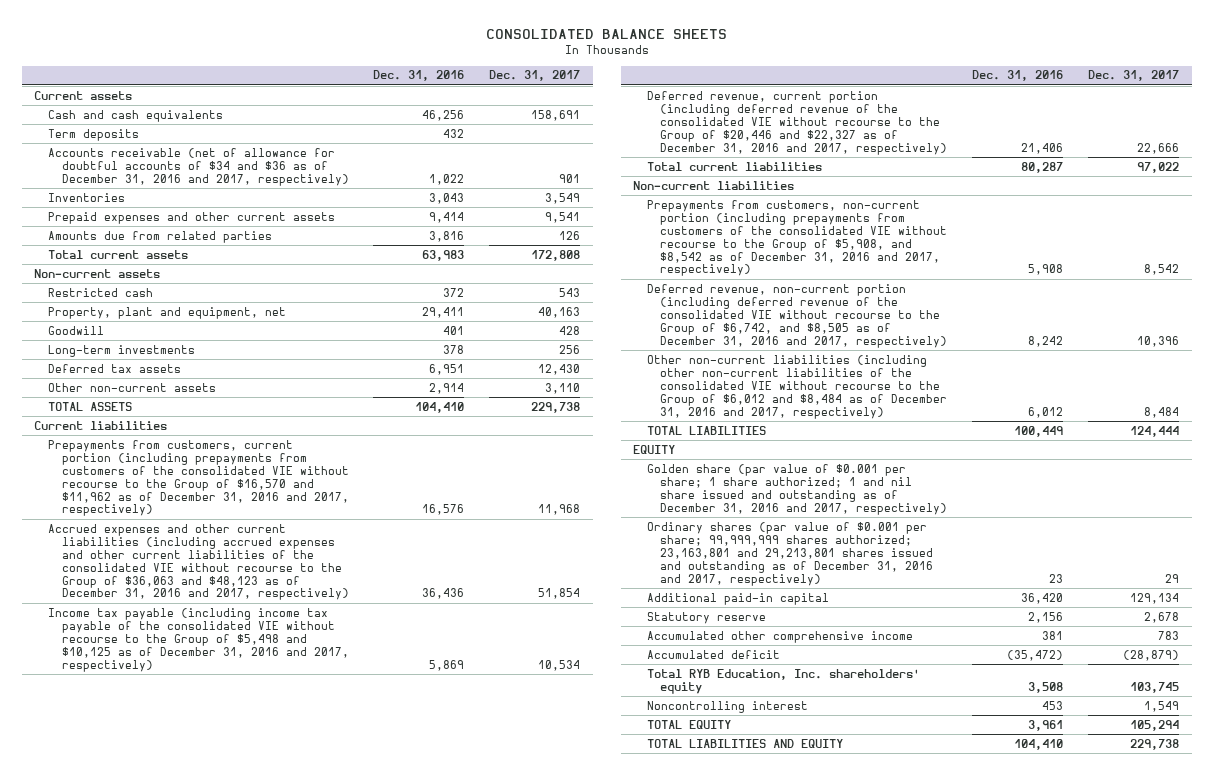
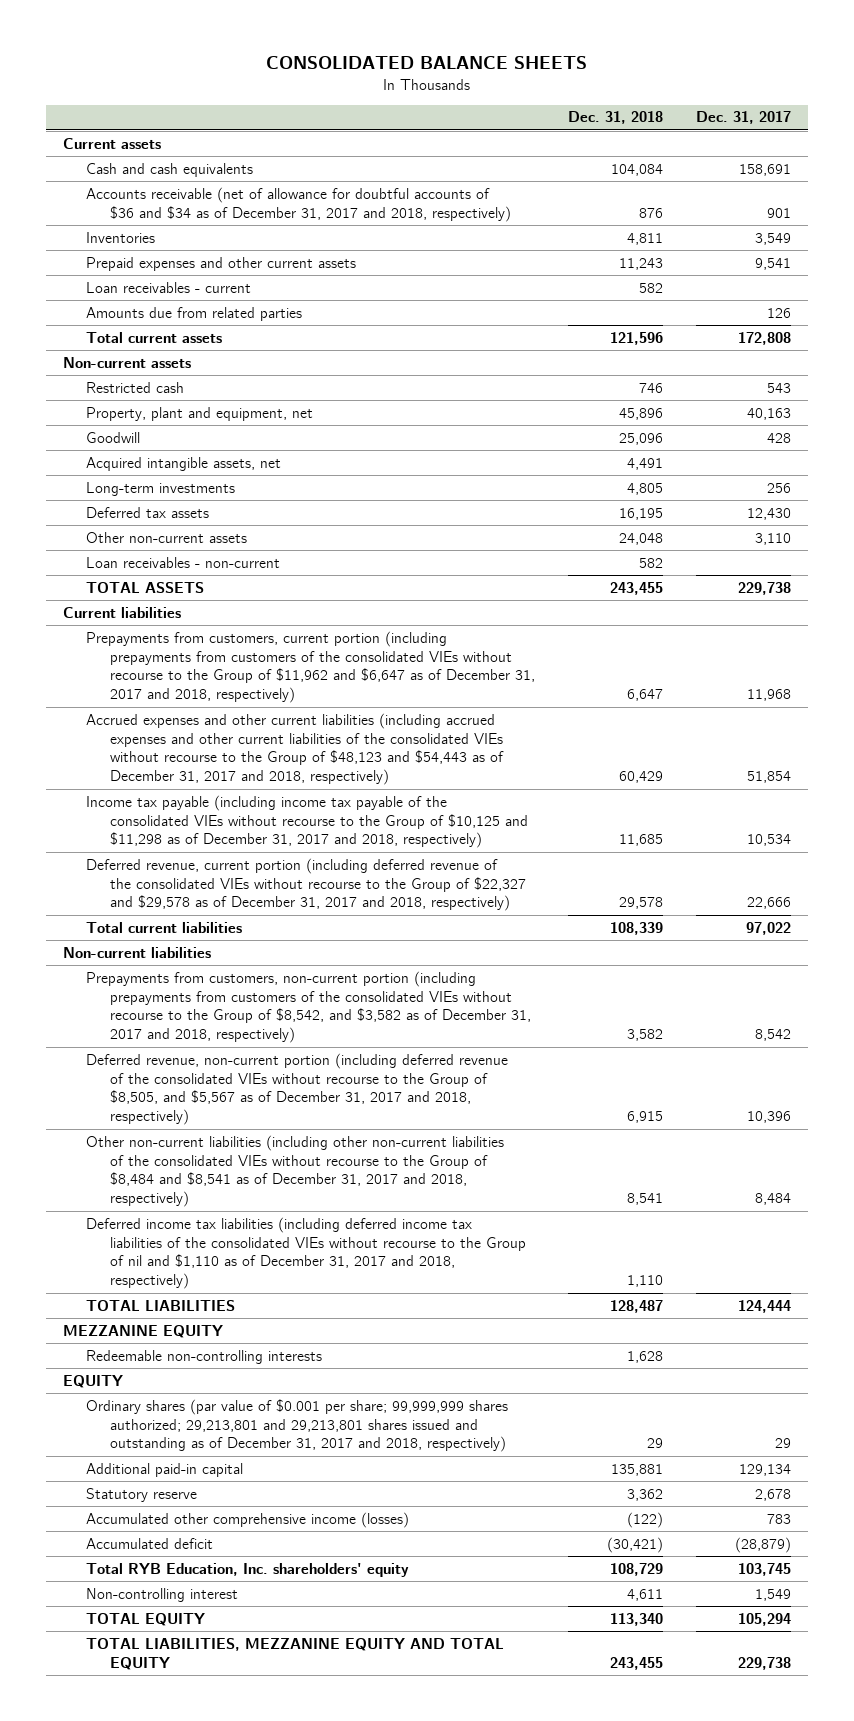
- | Dec. 31, 2016 | Dec. 31, 2017
+ | Dec. 31, 2018 | Dec. 31, 2017
- Term deposits | 432 |
- Accounts receivable (net of allowance for doubtful accounts of $34 and $36 as of December 31, 2016 and 2017, respectively) | 1,022 | 901
+ Accounts receivable (net of allowance for doubtful accounts of $36 and $34 as of December 31, 2017 and 2018, respectively) | 876 | 901
+ Loan receivables - current | 582 |
+ Acquired intangible assets, net | 4,491 |
+ Loan receivables - non-current | 582 |
- Prepayments from customers, current portion (including prepayments from customers of the consolidated VIE without recourse to the Group of $16,570 and $11,962 as of December 31, 2016 and 2017, respectively) | 16,576 | 11,968
- Accrued expenses and other current liabilities (including accrued expenses and other current liabilities of the consolidated VIE without recourse to the Group of $36,063 and $48,123 as of December 31, 2016 and 2017, respectively) | 36,436 | 51,854
- Income tax payable (including income tax payable of the consolidated VIE without recourse to the Group of $5,498 and $10,125 as of December 31, 2016 and 2017, respectively) | 5,869 | 10,534
- Deferred revenue, current portion (including deferred revenue of the consolidated VIE without recourse to the Group of $20,446 and $22,327 as of December 31, 2016 and 2017, respectively) | 21,406 | 22,666
+ Prepayments from customers, current portion (including prepayments from customers of the consolidated VIEs without recourse to the Group of $11,962 and $6,647 as of December 31, 2017 and 2018, respectively) | 6,647 | 11,968
+ Accrued expenses and other current liabilities (including accrued expenses and other current liabilities of the consolidated VIEs without recourse to the Group of $48,123 and $54,443 as of December 31, 2017 and 2018, respectively) | 60,429 | 51,854
+ Income tax payable (including income tax payable of the consolidated VIEs without recourse to the Group of $10,125 and $11,298 as of December 31, 2017 and 2018, respectively) | 11,685 | 10,534
+ Deferred revenue, current portion (including deferred revenue of the consolidated VIEs without recourse to the Group of $22,327 and $29,578 as of December 31, 2017 and 2018, respectively) | 29,578 | 22,666
- Prepayments from customers, non-current portion (including prepayments from customers of the consolidated VIE without recourse to the Group of $5,908, and $8,542 as of December 31, 2016 and 2017, respectively) | 5,908 | 8,542
- Deferred revenue, non-current portion (including deferred revenue of the consolidated VIE without recourse to the Group of $6,742, and $8,505 as of December 31, 2016 and 2017, respectively) | 8,242 | 10,396
- Other non-current liabilities (including other non-current liabilities of the consolidated VIE without recourse to the Group of $6,012 and $8,484 as of December 31, 2016 and 2017, respectively) | 6,012 | 8,484
+ Prepayments from customers, non-current portion (including prepayments from customers of the consolidated VIEs without recourse to the Group of $8,542, and $3,582 as of December 31, 2017 and 2018, respectively) | 3,582 | 8,542
+ Deferred revenue, non-current portion (including deferred revenue of the consolidated VIEs without recourse to the Group of $8,505, and $5,567 as of December 31, 2017 and 2018, respectively) | 6,915 | 10,396
+ Other non-current liabilities (including other non-current liabilities of the consolidated VIEs without recourse to the Group of $8,484 and $8,541 as of December 31, 2017 and 2018, respectively) | 8,541 | 8,484
+ Deferred income tax liabilities (including deferred income tax liabilities of the consolidated VIEs without recourse to the Group of nil and $1,110 as of December 31, 2017 and 2018, respectively) | 1,110 |
+ MEZZANINE EQUITY
+ Redeemable non-controlling interests | 1,628 |
- Golden share (par value of $0.001 per share; 1 share authorized; 1 and nil share issued and outstanding as of December 31, 2016 and 2017, respectively)
- Ordinary shares (par value of $0.001 per share; 99,999,999 shares authorized; 23,163,801 and 29,213,801 shares issued and outstanding as of December 31, 2016 and 2017, respectively) | 23 | 29
+ Ordinary shares (par value of $0.001 per share; 99,999,999 shares authorized; 29,213,801 and 29,213,801 shares issued and outstanding as of December 31, 2017 and 2018, respectively) | 29 | 29
- Accumulated other comprehensive income | 381 | 783
+ Accumulated other comprehensive income (losses) | (122) | 783
- Noncontrolling interest | 453 | 1,549
+ Non-controlling interest | 4,611 | 1,549
- TOTAL LIABILITIES AND EQUITY | 104,410 | 229,738
+ TOTAL LIABILITIES, MEZZANINE EQUITY AND TOTAL EQUITY | 243,455 | 229,738

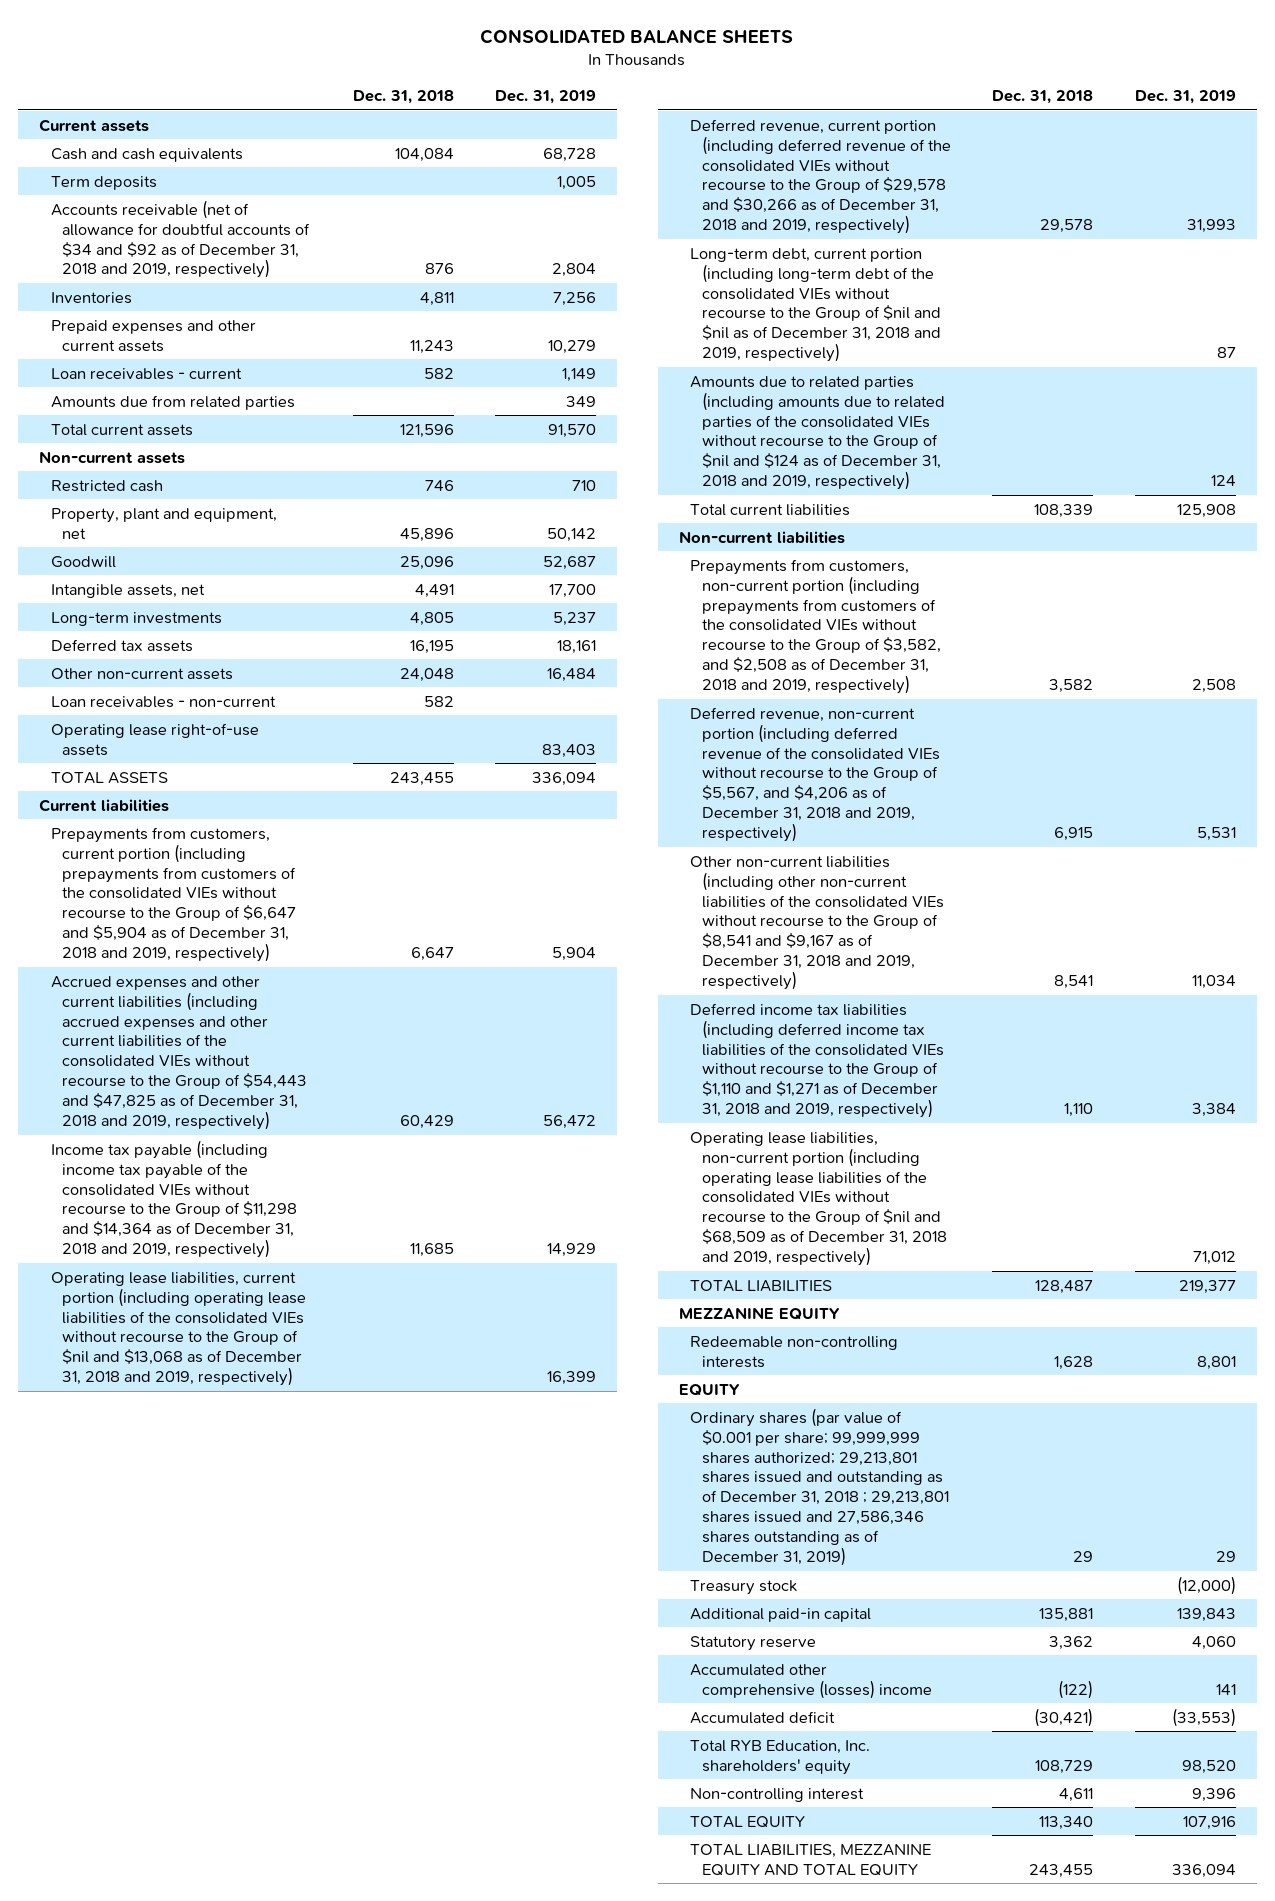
- | Dec. 31, 2018 | Dec. 31, 2017
+ | Dec. 31, 2018 | Dec. 31, 2019
- Accounts receivable (net of allowance for doubtful accounts of $36 and $34 as of December 31, 2017 and 2018, respectively) | 876 | 901
+ Term deposits | | 1,005
+ Accounts receivable (net of allowance for doubtful accounts of $34 and $92 as of December 31, 2018 and 2019, respectively) | 876 | 2,804
- Acquired intangible assets, net | 4,491 |
+ Intangible assets, net | 4,491 | 17,700
+ Operating lease right-of-use assets | | 83,403
- Prepayments from customers, current portion (including prepayments from customers of the consolidated VIEs without recourse to the Group of $11,962 and $6,647 as of December 31, 2017 and 2018, respectively) | 6,647 | 11,968
- Accrued expenses and other current liabilities (including accrued expenses and other current liabilities of the consolidated VIEs without recourse to the Group of $48,123 and $54,443 as of December 31, 2017 and 2018, respectively) | 60,429 | 51,854
- Income tax payable (including income tax payable of the consolidated VIEs without recourse to the Group of $10,125 and $11,298 as of December 31, 2017 and 2018, respectively) | 11,685 | 10,534
- Deferred revenue, current portion (including deferred revenue of the consolidated VIEs without recourse to the Group of $22,327 and $29,578 as of December 31, 2017 and 2018, respectively) | 29,578 | 22,666
+ Prepayments from customers, current portion (including prepayments from customers of the consolidated VIEs without recourse to the Group of $6,647 and $5,904 as of December 31, 2018 and 2019, respectively) | 6,647 | 5,904
+ Accrued expenses and other current liabilities (including accrued expenses and other current liabilities of the consolidated VIEs without recourse to the Group of $54,443 and $47,825 as of December 31, 2018 and 2019, respectively) | 60,429 | 56,472
+ Income tax payable (including income tax payable of the consolidated VIEs without recourse to the Group of $11,298 and $14,364 as of December 31, 2018 and 2019, respectively) | 11,685 | 14,929
+ Operating lease liabilities, current portion (including operating lease liabilities of the consolidated VIEs without recourse to the Group of $nil and $13,068 as of December 31, 2018 and 2019, respectively) | | 16,399
+ Deferred revenue, current portion (including deferred revenue of the consolidated VIEs without recourse to the Group of $29,578 and $30,266 as of December 31, 2018 and 2019, respectively) | 29,578 | 31,993
+ Long-term debt, current portion (including long-term debt of the consolidated VIEs without recourse to the Group of $nil and $nil as of December 31, 2018 and 2019, respectively) | | 87
+ Amounts due to related parties (including amounts due to related parties of the consolidated VIEs without recourse to the Group of $nil and $124 as of December 31, 2018 and 2019, respectively) | | 124
- Prepayments from customers, non-current portion (including prepayments from customers of the consolidated VIEs without recourse to the Group of $8,542, and $3,582 as of December 31, 2017 and 2018, respectively) | 3,582 | 8,542
- Deferred revenue, non-current portion (including deferred revenue of the consolidated VIEs without recourse to the Group of $8,505, and $5,567 as of December 31, 2017 and 2018, respectively) | 6,915 | 10,396
- Other non-current liabilities (including other non-current liabilities of the consolidated VIEs without recourse to the Group of $8,484 and $8,541 as of December 31, 2017 and 2018, respectively) | 8,541 | 8,484
- Deferred income tax liabilities (including deferred income tax liabilities of the consolidated VIEs without recourse to the Group of nil and $1,110 as of December 31, 2017 and 2018, respectively) | 1,110 |
+ Prepayments from customers, non-current portion (including prepayments from customers of the consolidated VIEs without recourse to the Group of $3,582, and $2,508 as of December 31, 2018 and 2019, respectively) | 3,582 | 2,508
+ Deferred revenue, non-current portion (including deferred revenue of the consolidated VIEs without recourse to the Group of $5,567, and $4,206 as of December 31, 2018 and 2019, respectively) | 6,915 | 5,531
+ Other non-current liabilities (including other non-current liabilities of the consolidated VIEs without recourse to the Group of $8,541 and $9,167 as of December 31, 2018 and 2019, respectively) | 8,541 | 11,034
+ Deferred income tax liabilities (including deferred income tax liabilities of the consolidated VIEs without recourse to the Group of $1,110 and $1,271 as of December 31, 2018 and 2019, respectively) | 1,110 | 3,384
+ Operating lease liabilities, non-current portion (including operating lease liabilities of the consolidated VIEs without recourse to the Group of $nil and $68,509 as of December 31, 2018 and 2019, respectively) | | 71,012
- Ordinary shares (par value of $0.001 per share; 99,999,999 shares authorized; 29,213,801 and 29,213,801 shares issued and outstanding as of December 31, 2017 and 2018, respectively) | 29 | 29
+ Ordinary shares (par value of $0.001 per share; 99,999,999 shares authorized; 29,213,801 shares issued and outstanding as of December 31, 2018 ; 29,213,801 shares issued and 27,586,346 shares outstanding as of December 31, 2019) | 29 | 29
+ Treasury stock | | (12,000)
- Accumulated other comprehensive income (losses) | (122) | 783
+ Accumulated other comprehensive (losses) income | (122) | 141

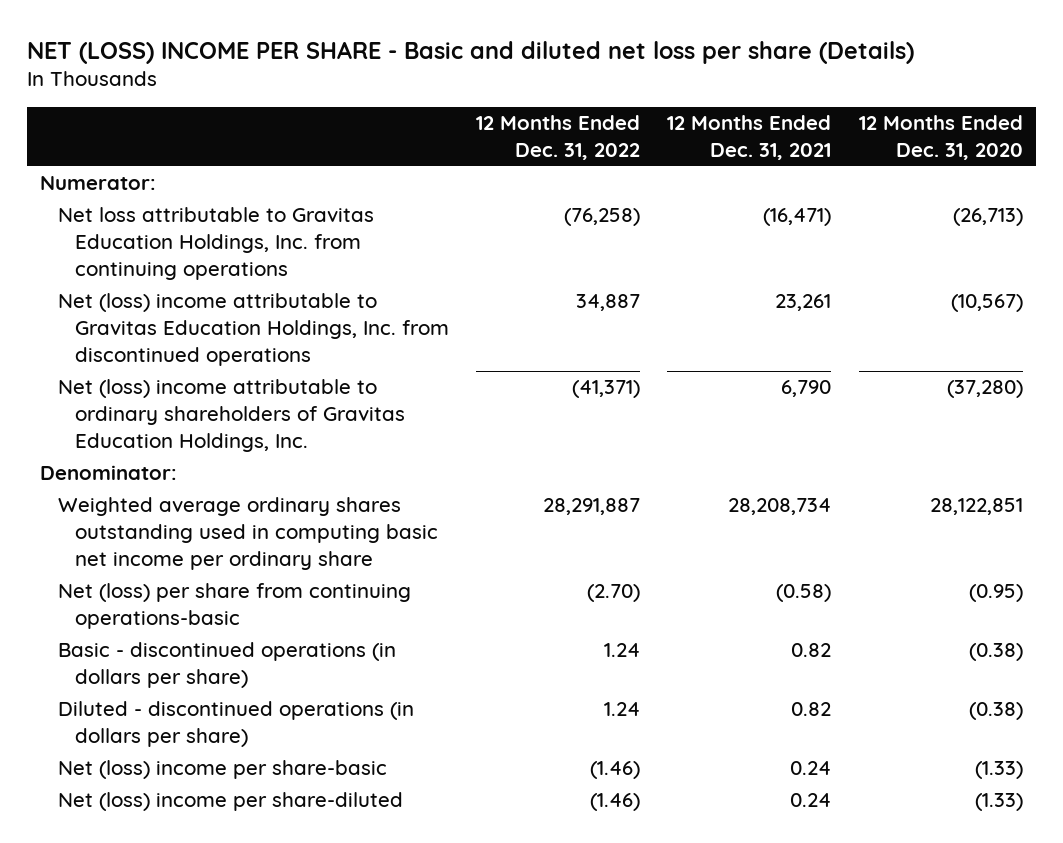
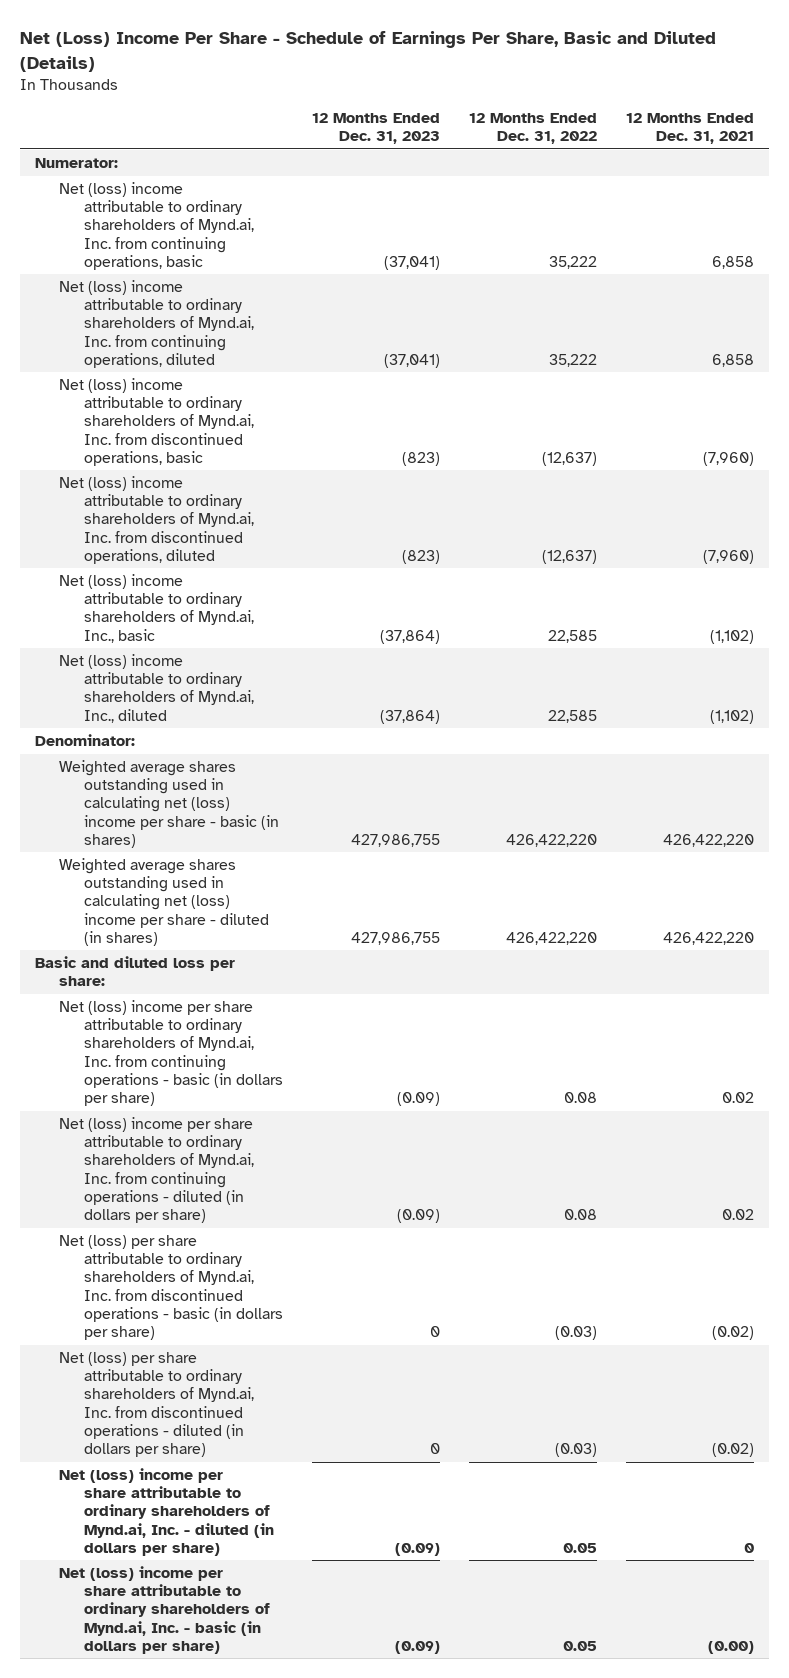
- NET (LOSS) INCOME PER SHARE - Basic and diluted net loss per share (Details)
+ Net (Loss) Income Per Share - Schedule of Earnings Per Share, Basic and Diluted (Details)
- | 12 Months Ended Dec. 31, 2022 | 12 Months Ended Dec. 31, 2021 | 12 Months Ended Dec. 31, 2020
+ | 12 Months Ended Dec. 31, 2023 | 12 Months Ended Dec. 31, 2022 | 12 Months Ended Dec. 31, 2021
- Net loss attributable to Gravitas Education Holdings, Inc. from continuing operations | (76,258) | (16,471) | (26,713)
- Net (loss) income attributable to Gravitas Education Holdings, Inc. from discontinued operations | 34,887 | 23,261 | (10,567)
- Net (loss) income attributable to ordinary shareholders of Gravitas Education Holdings, Inc. | (41,371) | 6,790 | (37,280)
+ Net (loss) income attributable to ordinary shareholders of Mynd.ai, Inc. from continuing operations, basic | (37,041) | 35,222 | 6,858
+ Net (loss) income attributable to ordinary shareholders of Mynd.ai, Inc. from continuing operations, diluted | (37,041) | 35,222 | 6,858
+ Net (loss) income attributable to ordinary shareholders of Mynd.ai, Inc. from discontinued operations, basic | (823) | (12,637) | (7,960)
+ Net (loss) income attributable to ordinary shareholders of Mynd.ai, Inc. from discontinued operations, diluted | (823) | (12,637) | (7,960)
+ Net (loss) income attributable to ordinary shareholders of Mynd.ai, Inc., basic | (37,864) | 22,585 | (1,102)
+ Net (loss) income attributable to ordinary shareholders of Mynd.ai, Inc., diluted | (37,864) | 22,585 | (1,102)
- Weighted average ordinary shares outstanding used in computing basic net income per ordinary share | 28,291,887 | 28,208,734 | 28,122,851
- Net (loss) per share from continuing operations-basic | (2.70) | (0.58) | (0.95)
- Basic - discontinued operations (in dollars per share) | 1.24 | 0.82 | (0.38)
- Diluted - discontinued operations (in dollars per share) | 1.24 | 0.82 | (0.38)
- Net (loss) income per share-basic | (1.46) | 0.24 | (1.33)
- Net (loss) income per share-diluted | (1.46) | 0.24 | (1.33)
+ Weighted average shares outstanding used in calculating net (loss) income per share - basic (in shares) | 427,986,755 | 426,422,220 | 426,422,220
+ Weighted average shares outstanding used in calculating net (loss) income per share - diluted (in shares) | 427,986,755 | 426,422,220 | 426,422,220
+ Basic and diluted loss per share:
+ Net (loss) income per share attributable to ordinary shareholders of Mynd.ai, Inc. from continuing operations - basic (in dollars per share) | (0.09) | 0.08 | 0.02
+ Net (loss) income per share attributable to ordinary shareholders of Mynd.ai, Inc. from continuing operations - diluted (in dollars per share) | (0.09) | 0.08 | 0.02
+ Net (loss) per share attributable to ordinary shareholders of Mynd.ai, Inc. from discontinued operations - basic (in dollars per share) | 0 | (0.03) | (0.02)
+ Net (loss) per share attributable to ordinary shareholders of Mynd.ai, Inc. from discontinued operations - diluted (in dollars per share) | 0 | (0.03) | (0.02)
+ Net (loss) income per share attributable to ordinary shareholders of Mynd.ai, Inc. - diluted (in dollars per share) | (0.09) | 0.05 | 0
+ Net (loss) income per share attributable to ordinary shareholders of Mynd.ai, Inc. - basic (in dollars per share) | (0.09) | 0.05 | (0.00)

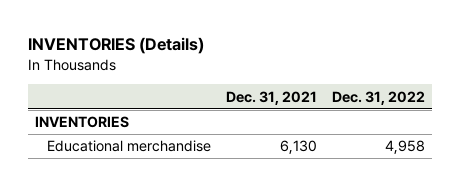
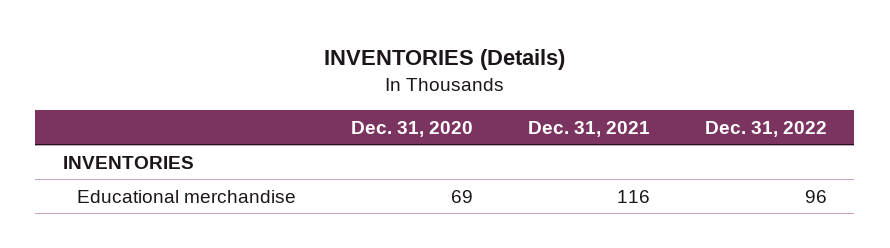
- | Dec. 31, 2021 | Dec. 31, 2022
+ | Dec. 31, 2020 | Dec. 31, 2021 | Dec. 31, 2022
- Educational merchandise | 6,130 | 4,958
+ Educational merchandise | 69 | 116 | 96

